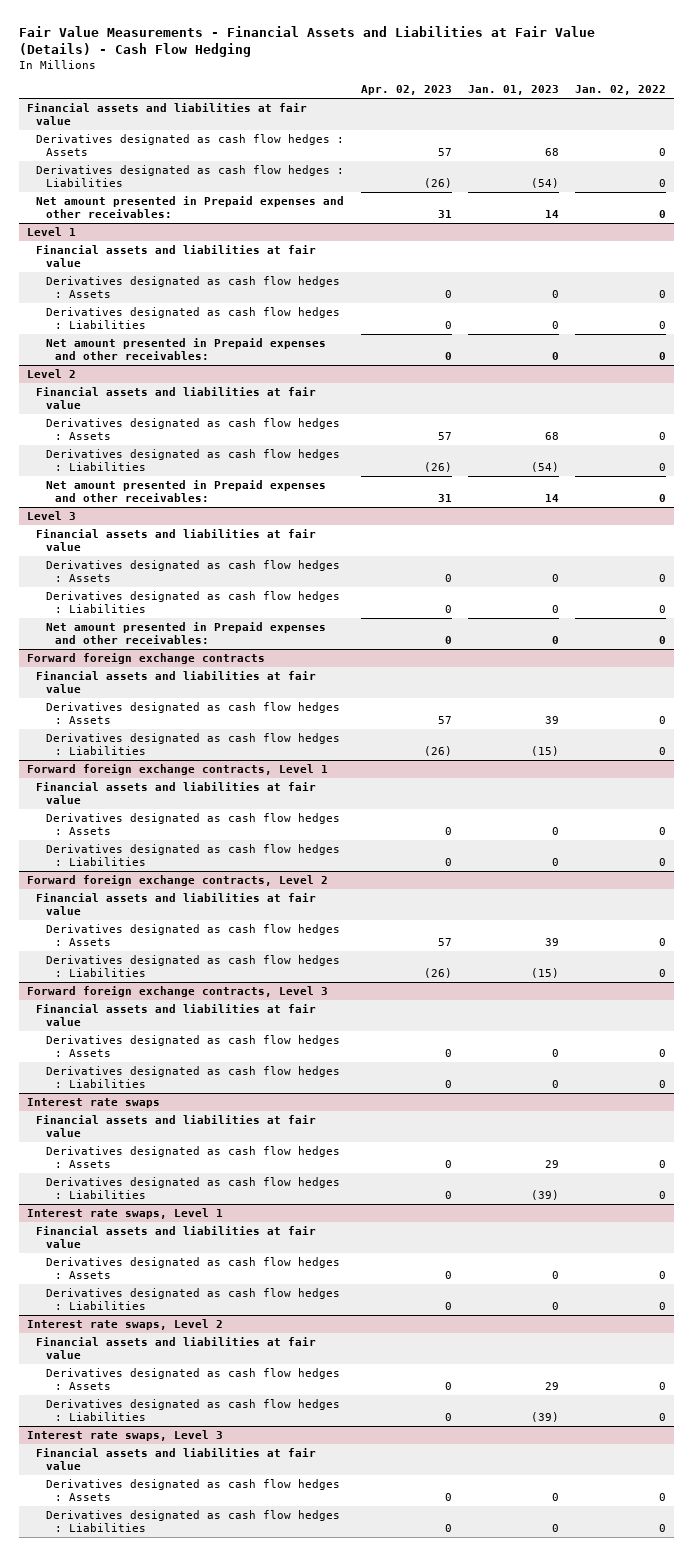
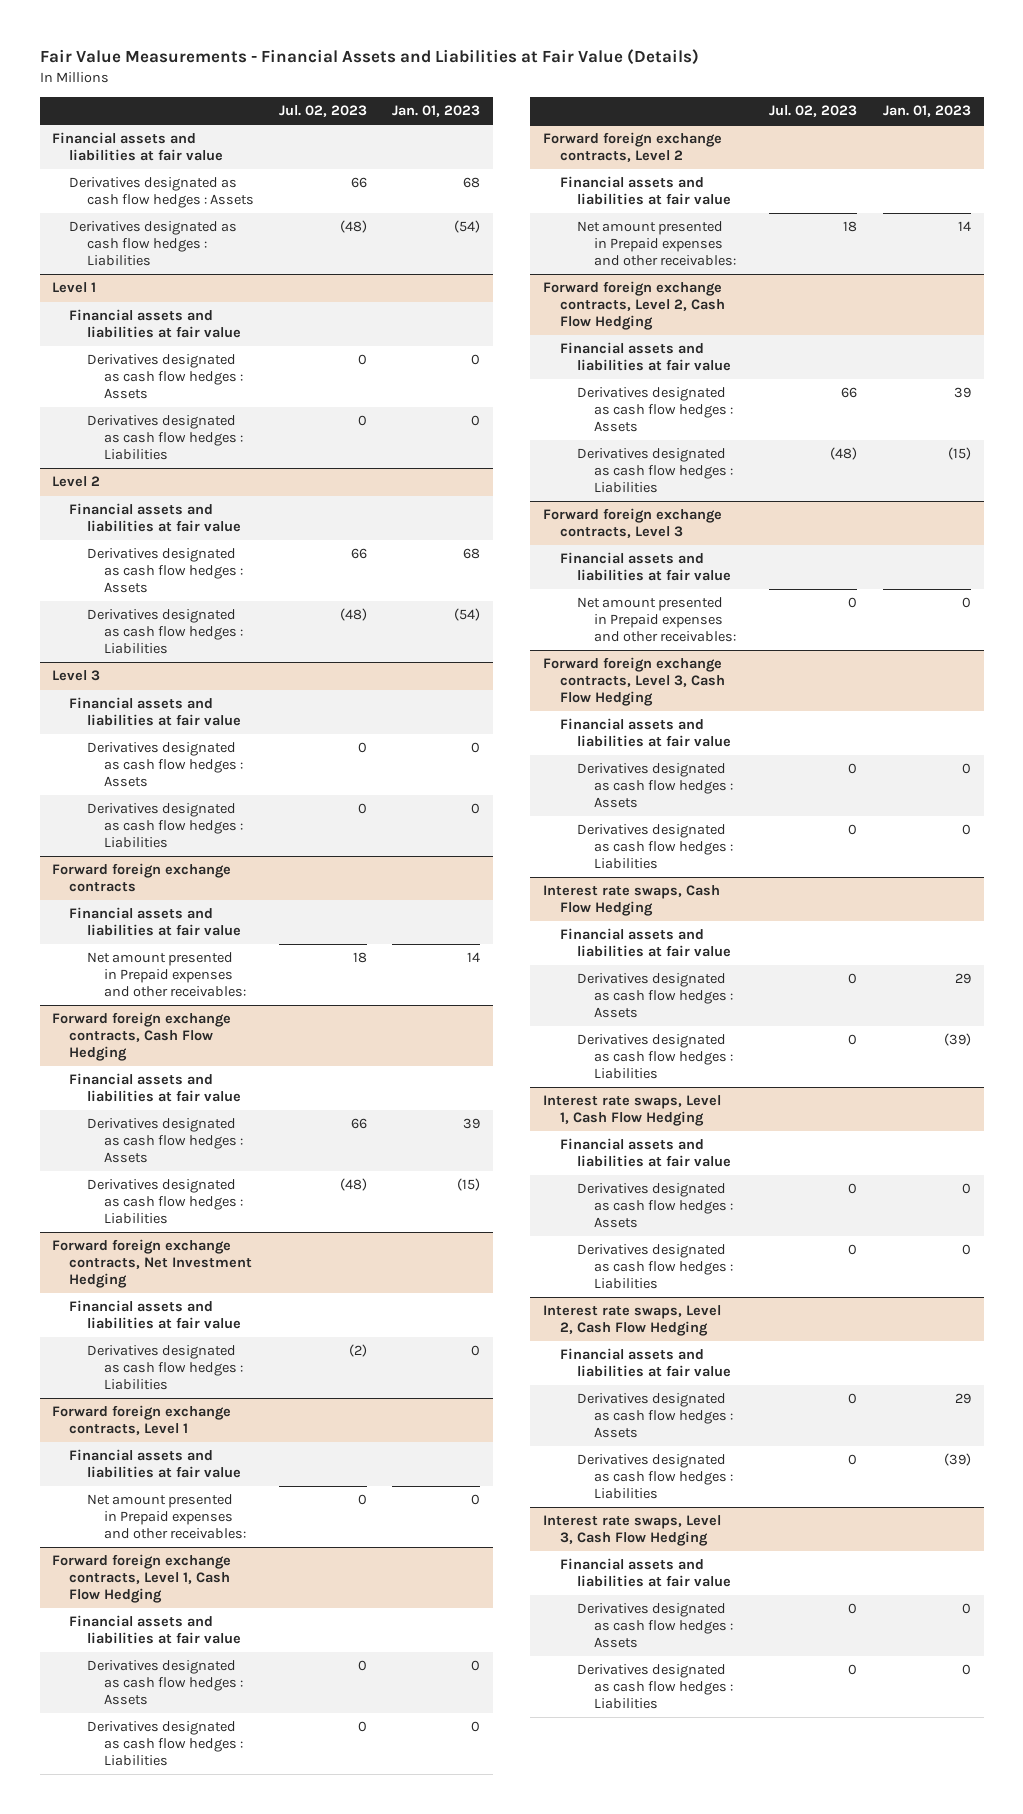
- Fair Value Measurements - Financial Assets and Liabilities at Fair Value (Details) - Cash Flow Hedging
+ Fair Value Measurements - Financial Assets and Liabilities at Fair Value (Details)
- | Apr. 02, 2023 | Jan. 01, 2023 | Jan. 02, 2022
+ | Jul. 02, 2023 | Jan. 01, 2023
- Net amount presented in Prepaid expenses and other receivables: | 31 | 14 | 0
@ Level 1
- Net amount presented in Prepaid expenses and other receivables: | 0 | 0 | 0
@ Level 2
- Net amount presented in Prepaid expenses and other receivables: | 31 | 14 | 0
@ Level 3
- Net amount presented in Prepaid expenses and other receivables: | 0 | 0 | 0
@ Forward foreign exchange contracts
+ Net amount presented in Prepaid expenses and other receivables: | 18 | 14
+ Forward foreign exchange contracts, Cash Flow Hedging
+ Financial assets and liabilities at fair value
+ Forward foreign exchange contracts, Net Investment Hedging
+ Financial assets and liabilities at fair value
+ Derivatives designated as cash flow hedges : Liabilities | (2) | 0
@ Forward foreign exchange contracts, Level 1
+ Net amount presented in Prepaid expenses and other receivables: | 0 | 0
+ Forward foreign exchange contracts, Level 1, Cash Flow Hedging
+ Financial assets and liabilities at fair value
@ Forward foreign exchange contracts, Level 2
+ Net amount presented in Prepaid expenses and other receivables: | 18 | 14
+ Forward foreign exchange contracts, Level 2, Cash Flow Hedging
+ Financial assets and liabilities at fair value
@ Forward foreign exchange contracts, Level 3
+ Net amount presented in Prepaid expenses and other receivables: | 0 | 0
+ Forward foreign exchange contracts, Level 3, Cash Flow Hedging
+ Financial assets and liabilities at fair value
- Interest rate swaps
+ Interest rate swaps, Cash Flow Hedging
- Interest rate swaps, Level 1
+ Interest rate swaps, Level 1, Cash Flow Hedging
- Interest rate swaps, Level 2
+ Interest rate swaps, Level 2, Cash Flow Hedging
- Interest rate swaps, Level 3
+ Interest rate swaps, Level 3, Cash Flow Hedging

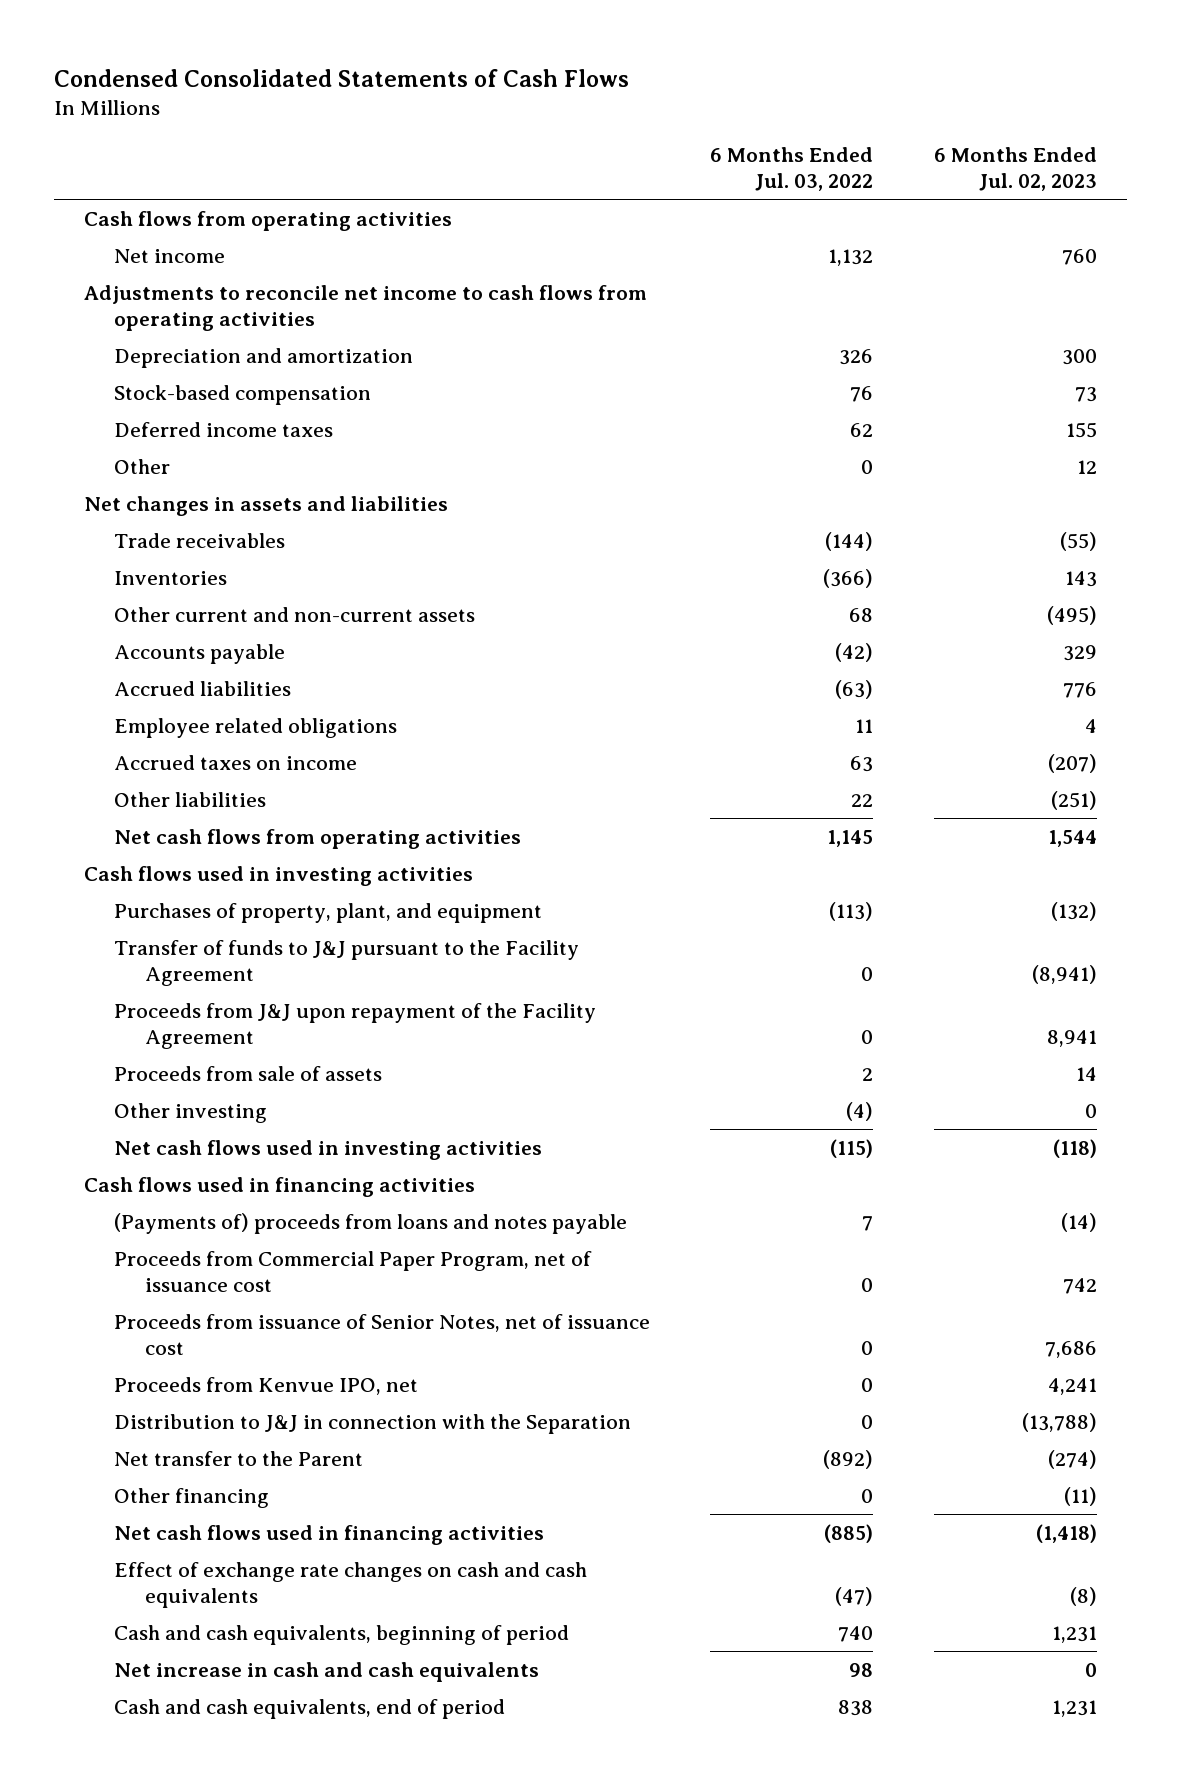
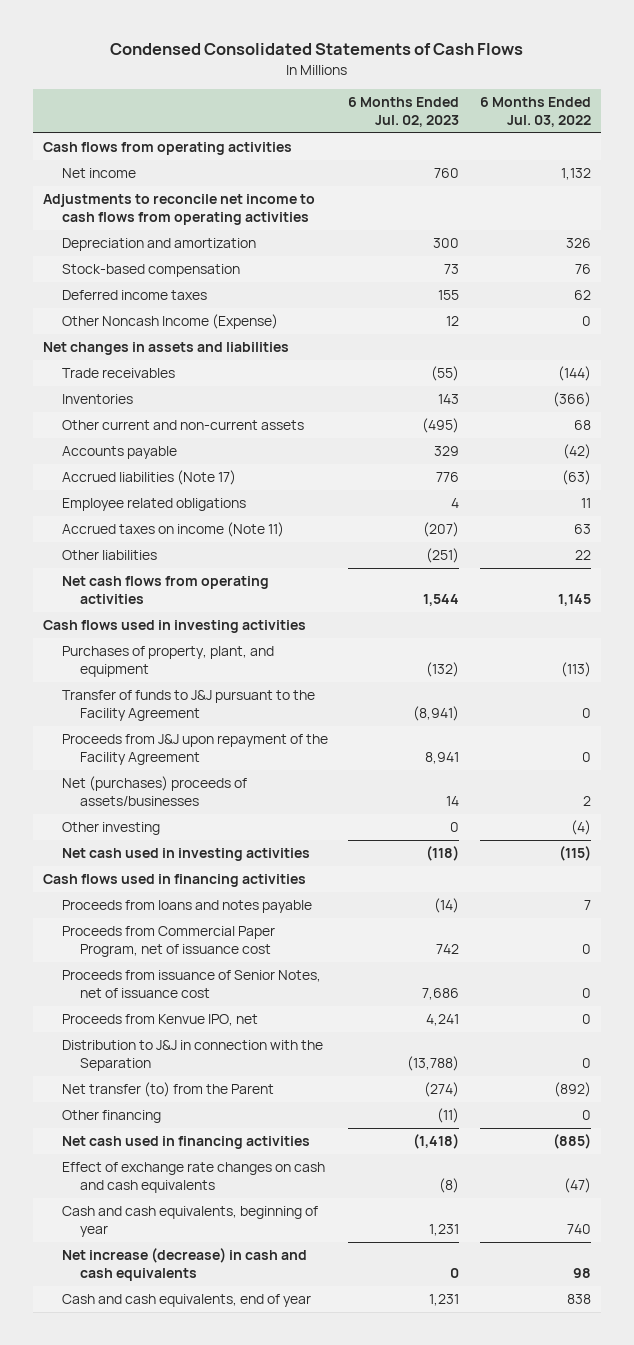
- | 6 Months Ended Jul. 03, 2022 | 6 Months Ended Jul. 02, 2023
+ | 6 Months Ended Jul. 02, 2023 | 6 Months Ended Jul. 03, 2022
- Other | 0 | 12
+ Other Noncash Income (Expense) | 12 | 0
- Accrued liabilities | (63) | 776
+ Accrued liabilities (Note 17) | 776 | (63)
- Accrued taxes on income | 63 | (207)
+ Accrued taxes on income (Note 11) | (207) | 63
- Proceeds from sale of assets | 2 | 14
+ Net (purchases) proceeds of assets/businesses | 14 | 2
- Net cash flows used in investing activities | (115) | (118)
+ Net cash used in investing activities | (118) | (115)
- (Payments of) proceeds from loans and notes payable | 7 | (14)
+ Proceeds from loans and notes payable | (14) | 7
- Net transfer to the Parent | (892) | (274)
+ Net transfer (to) from the Parent | (274) | (892)
- Net cash flows used in financing activities | (885) | (1,418)
+ Net cash used in financing activities | (1,418) | (885)
- Cash and cash equivalents, beginning of period | 740 | 1,231
- Net increase in cash and cash equivalents | 98 | 0
- Cash and cash equivalents, end of period | 838 | 1,231
+ Cash and cash equivalents, beginning of year | 1,231 | 740
+ Net increase (decrease) in cash and cash equivalents | 0 | 98
+ Cash and cash equivalents, end of year | 1,231 | 838

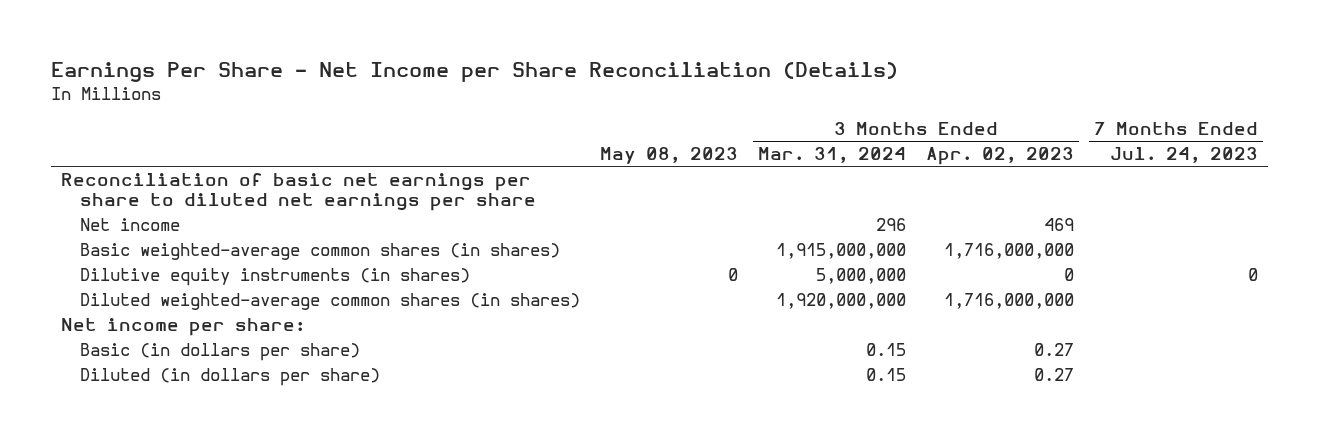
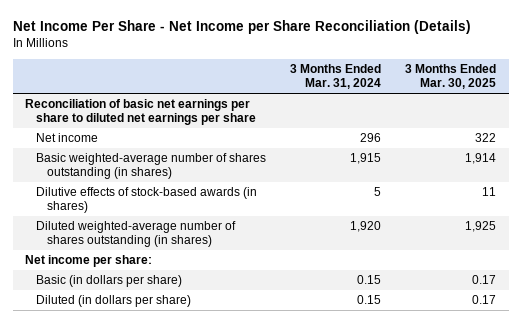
- Earnings Per Share - Net Income per Share Reconciliation (Details)
+ Net Income Per Share - Net Income per Share Reconciliation (Details)
- | May 08, 2023 | 3 Months Ended Mar. 31, 2024 | 3 Months Ended Apr. 02, 2023 | 7 Months Ended Jul. 24, 2023
+ | 3 Months Ended Mar. 31, 2024 | 3 Months Ended Mar. 30, 2025
- Basic weighted-average common shares (in shares) | | 1,915,000,000 | 1,716,000,000 |
- Dilutive equity instruments (in shares) | 0 | 5,000,000 | 0 | 0
- Diluted weighted-average common shares (in shares) | | 1,920,000,000 | 1,716,000,000 |
+ Basic weighted-average number of shares outstanding (in shares) | 1,915 | 1,914
+ Dilutive effects of stock-based awards (in shares) | 5 | 11
+ Diluted weighted-average number of shares outstanding (in shares) | 1,920 | 1,925

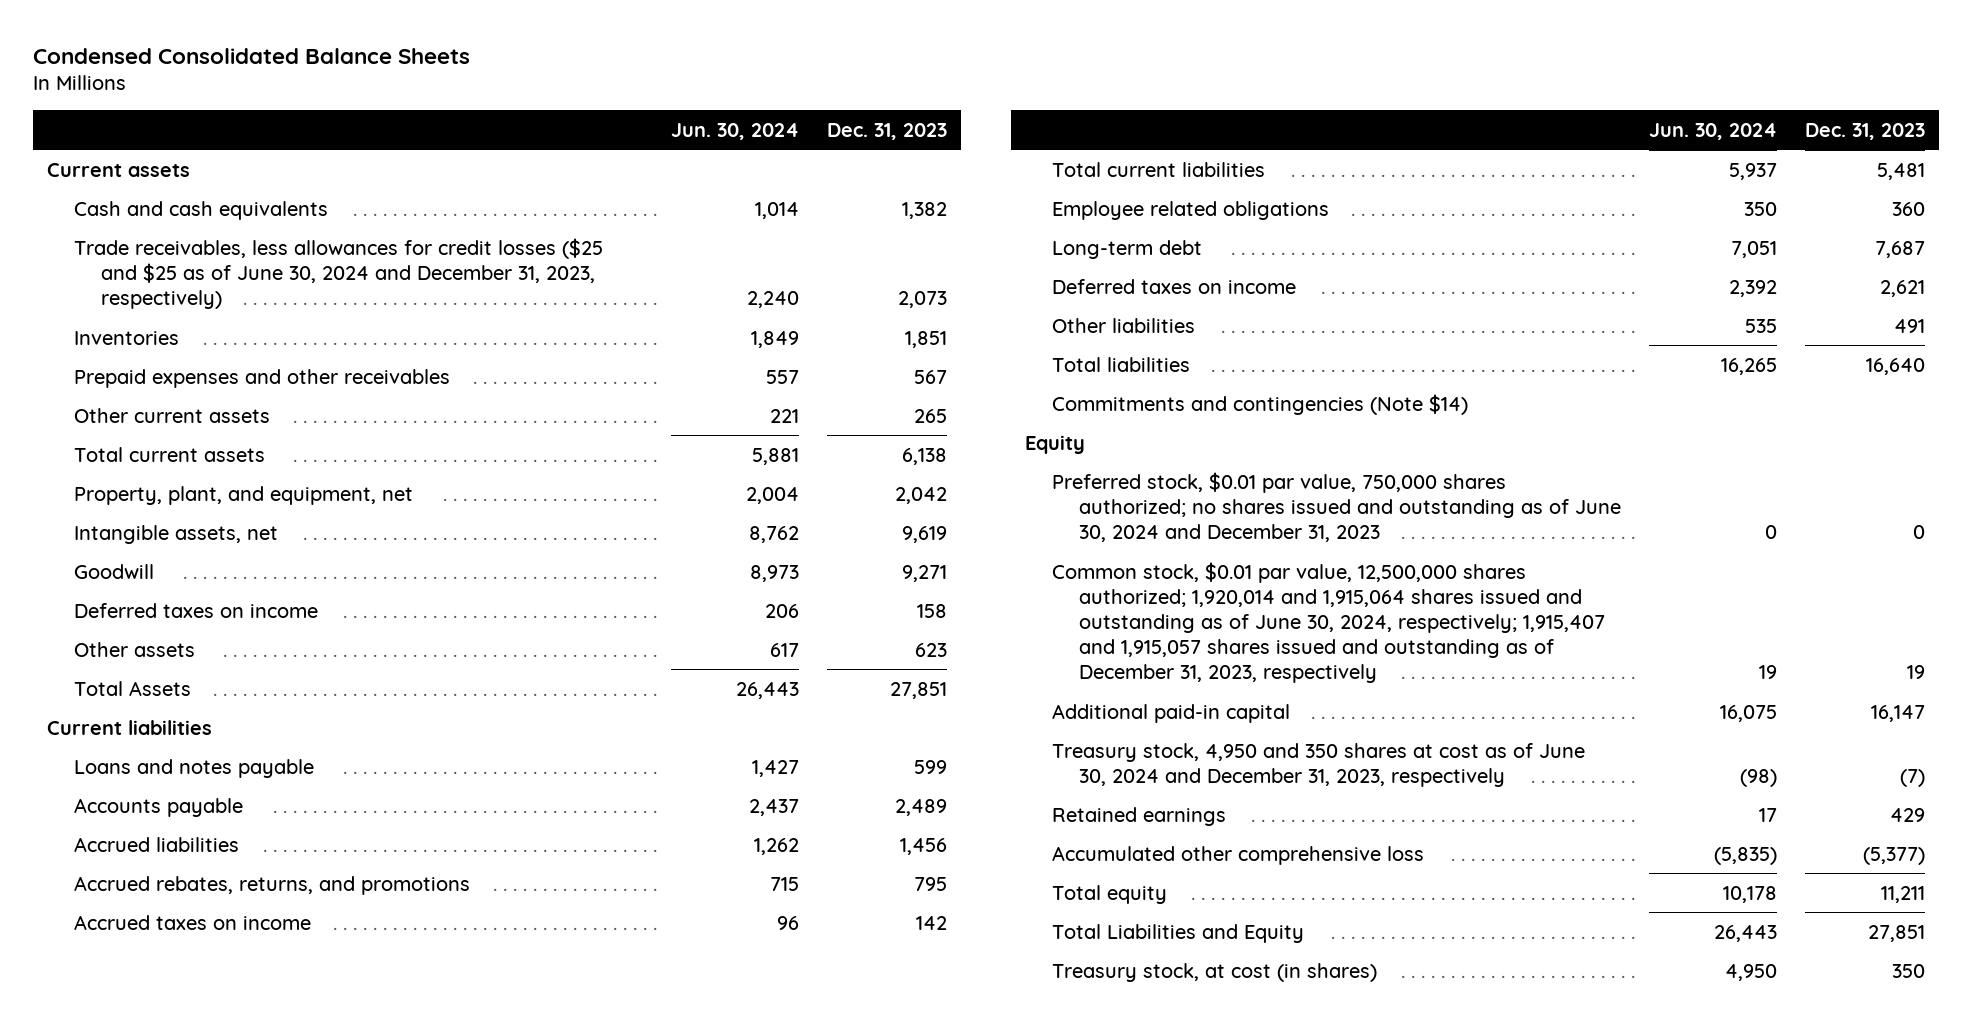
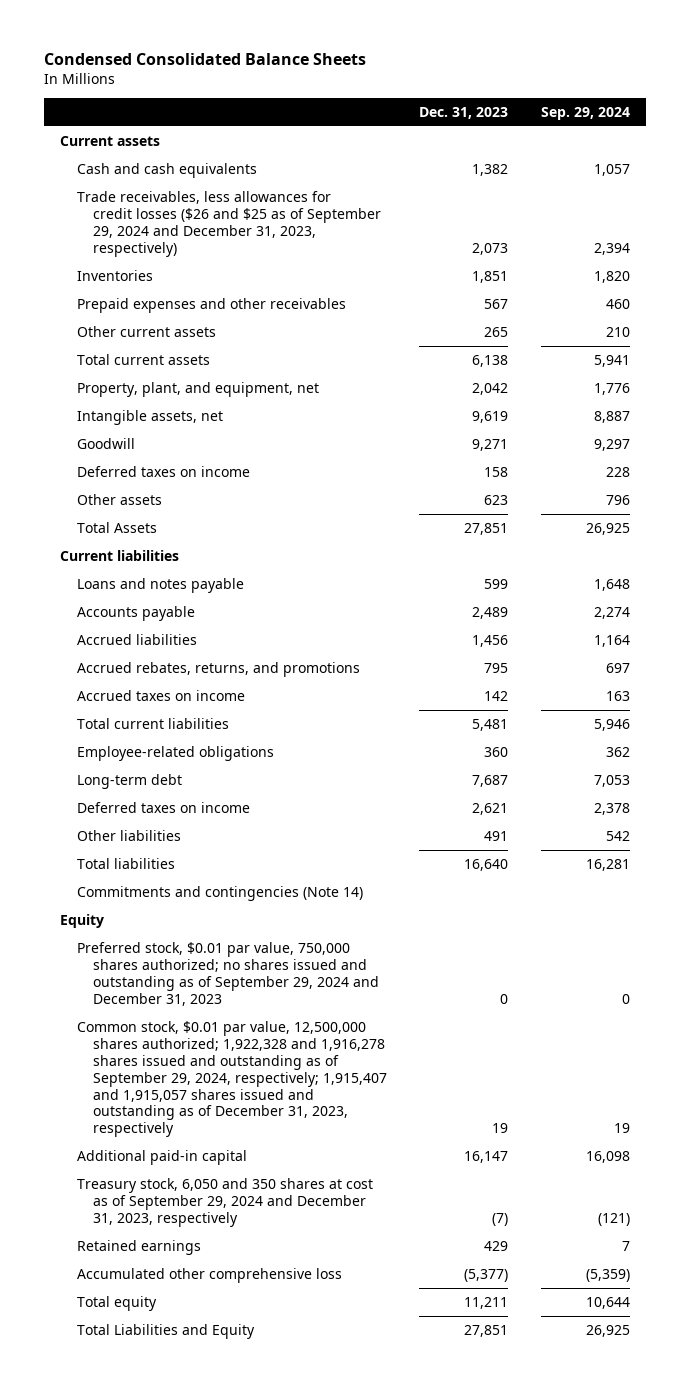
- | Jun. 30, 2024 | Dec. 31, 2023
+ | Dec. 31, 2023 | Sep. 29, 2024
- Trade receivables, less allowances for credit losses ($25 and $25 as of June 30, 2024 and December 31, 2023, respectively) | 2,240 | 2,073
+ Trade receivables, less allowances for credit losses ($26 and $25 as of September 29, 2024 and December 31, 2023, respectively) | 2,073 | 2,394
- Employee related obligations | 350 | 360
+ Employee-related obligations | 360 | 362
- Commitments and contingencies (Note $14)
+ Commitments and contingencies (Note 14)
- Preferred stock, $0.01 par value, 750,000 shares authorized; no shares issued and outstanding as of June 30, 2024 and December 31, 2023 | 0 | 0
- Common stock, $0.01 par value, 12,500,000 shares authorized; 1,920,014 and 1,915,064 shares issued and outstanding as of June 30, 2024, respectively; 1,915,407 and 1,915,057 shares issued and outstanding as of December 31, 2023, respectively | 19 | 19
+ Preferred stock, $0.01 par value, 750,000 shares authorized; no shares issued and outstanding as of September 29, 2024 and December 31, 2023 | 0 | 0
+ Common stock, $0.01 par value, 12,500,000 shares authorized; 1,922,328 and 1,916,278 shares issued and outstanding as of September 29, 2024, respectively; 1,915,407 and 1,915,057 shares issued and outstanding as of December 31, 2023, respectively | 19 | 19
- Treasury stock, 4,950 and 350 shares at cost as of June 30, 2024 and December 31, 2023, respectively | (98) | (7)
+ Treasury stock, 6,050 and 350 shares at cost as of September 29, 2024 and December 31, 2023, respectively | (7) | (121)
- Treasury stock, at cost (in shares) | 4,950 | 350

